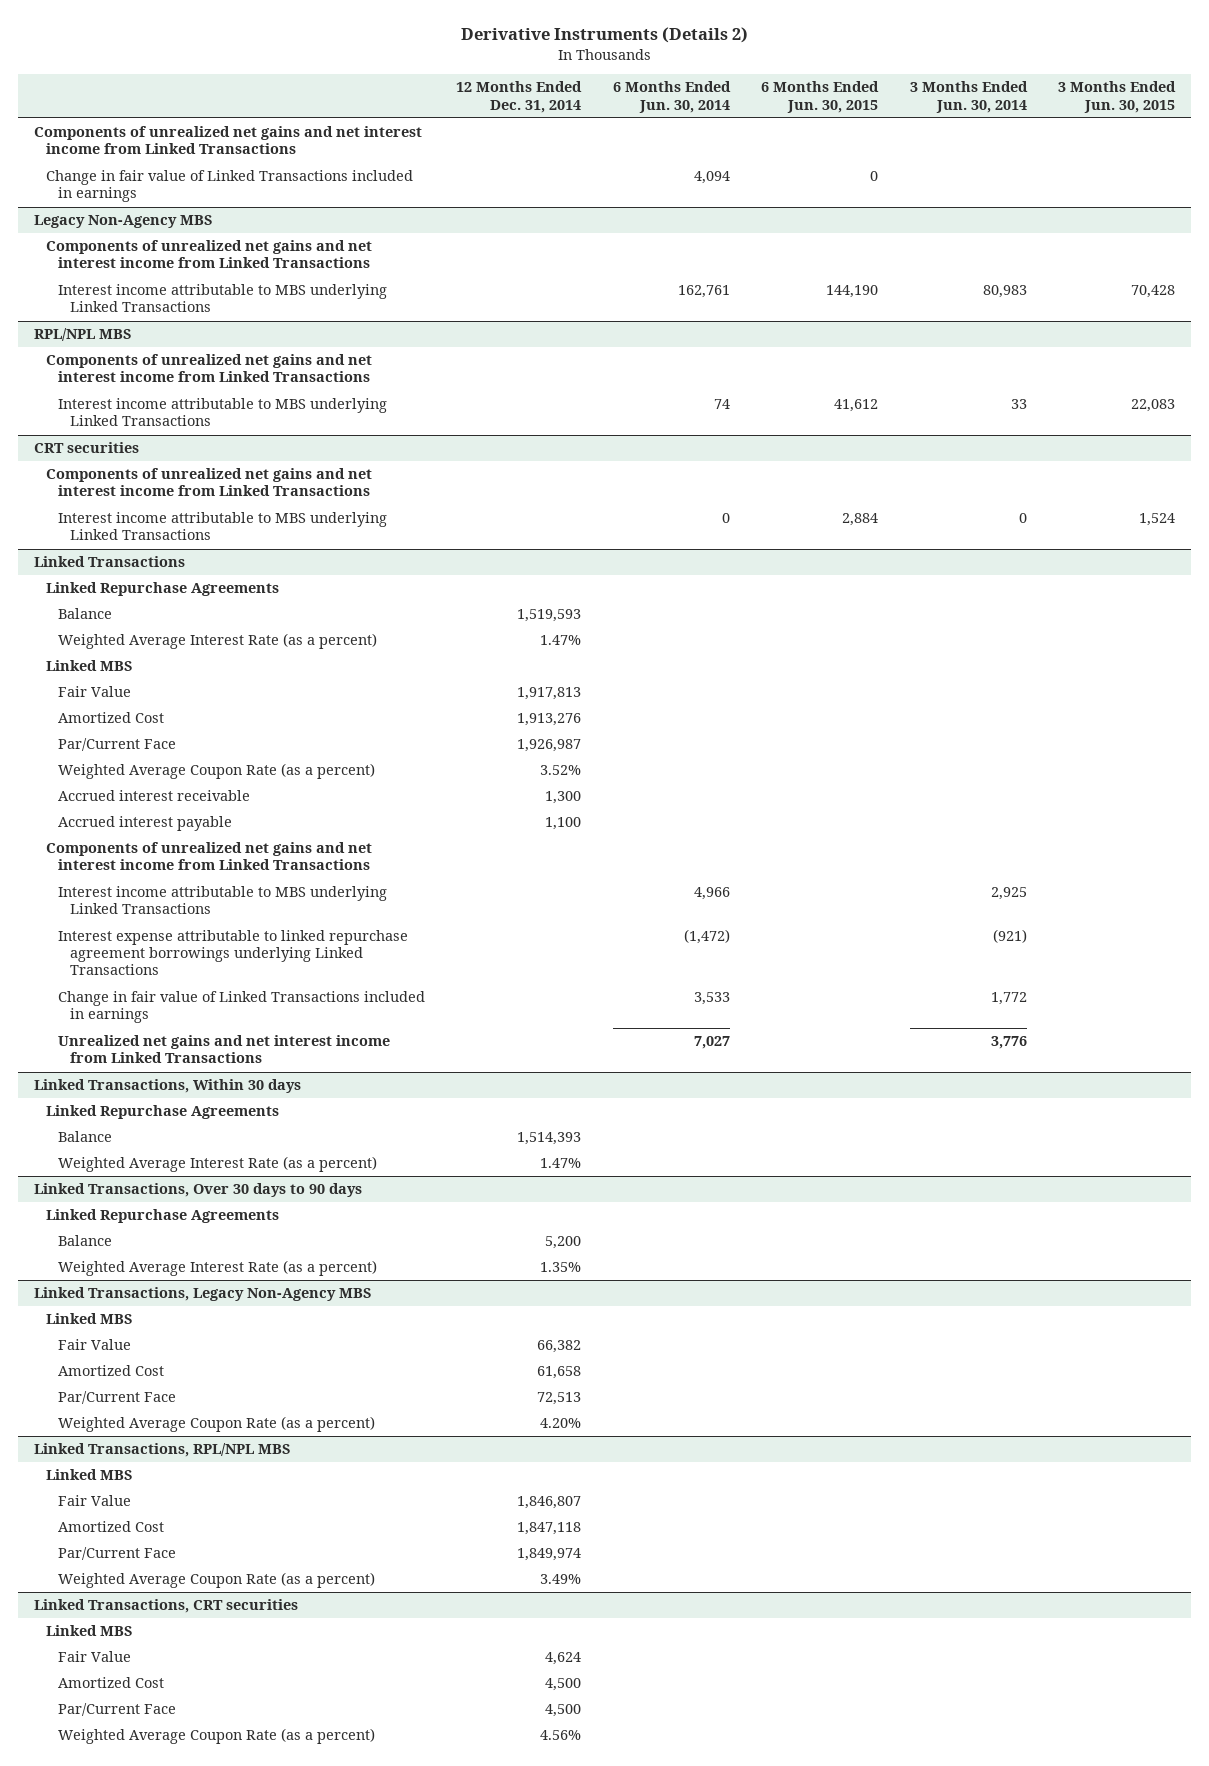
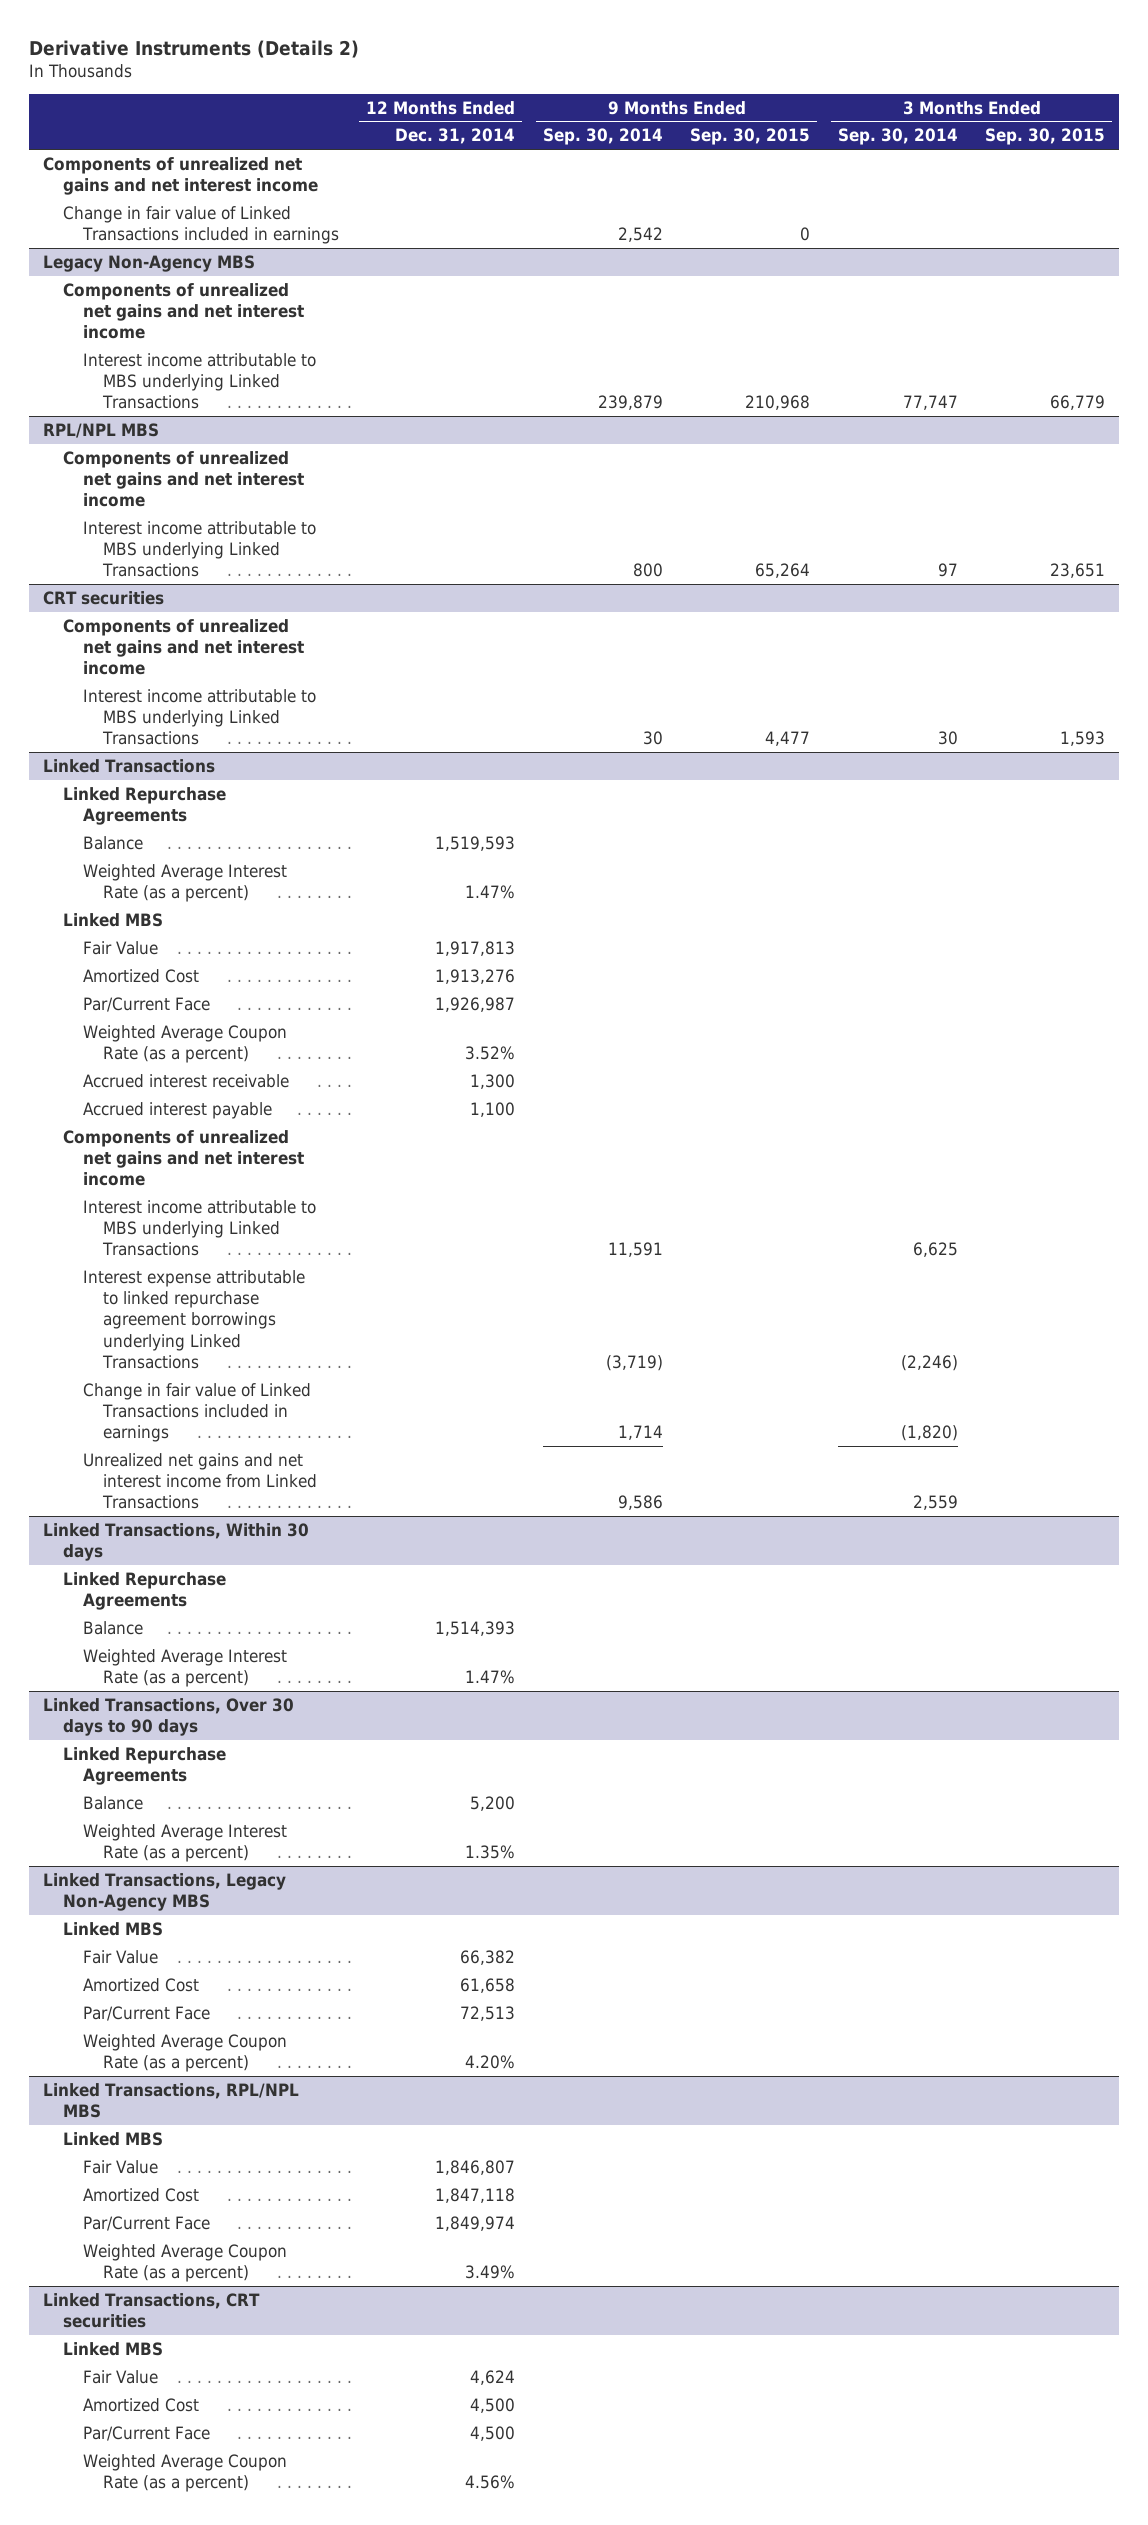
- | 12 Months Ended Dec. 31, 2014 | 6 Months Ended Jun. 30, 2014 | 6 Months Ended Jun. 30, 2015 | 3 Months Ended Jun. 30, 2014 | 3 Months Ended Jun. 30, 2015
+ | 12 Months Ended Dec. 31, 2014 | 9 Months Ended Sep. 30, 2014 | 9 Months Ended Sep. 30, 2015 | 3 Months Ended Sep. 30, 2014 | 3 Months Ended Sep. 30, 2015
- Components of unrealized net gains and net interest income from Linked Transactions
+ Components of unrealized net gains and net interest income
@ Legacy Non-Agency MBS
- Components of unrealized net gains and net interest income from Linked Transactions
+ Components of unrealized net gains and net interest income
@ RPL/NPL MBS
- Components of unrealized net gains and net interest income from Linked Transactions
+ Components of unrealized net gains and net interest income
@ CRT securities
- Components of unrealized net gains and net interest income from Linked Transactions
+ Components of unrealized net gains and net interest income
@ Linked Transactions
- Components of unrealized net gains and net interest income from Linked Transactions
+ Components of unrealized net gains and net interest income

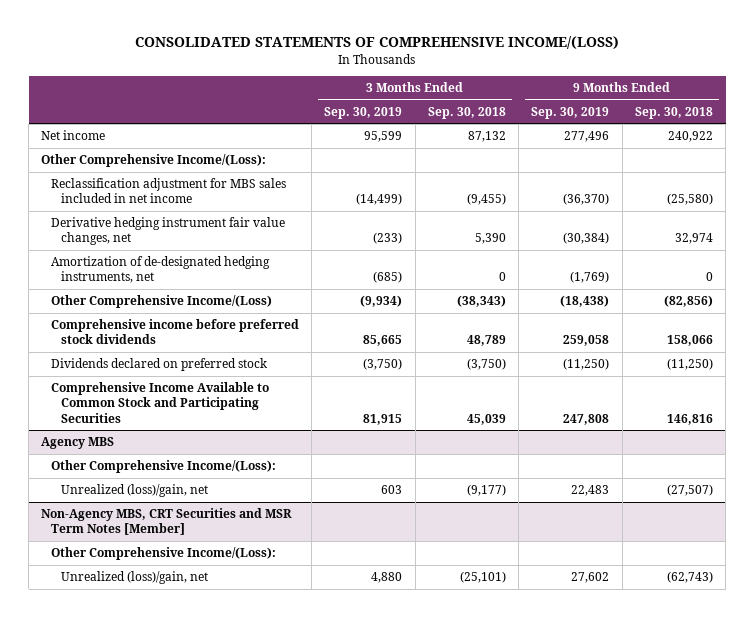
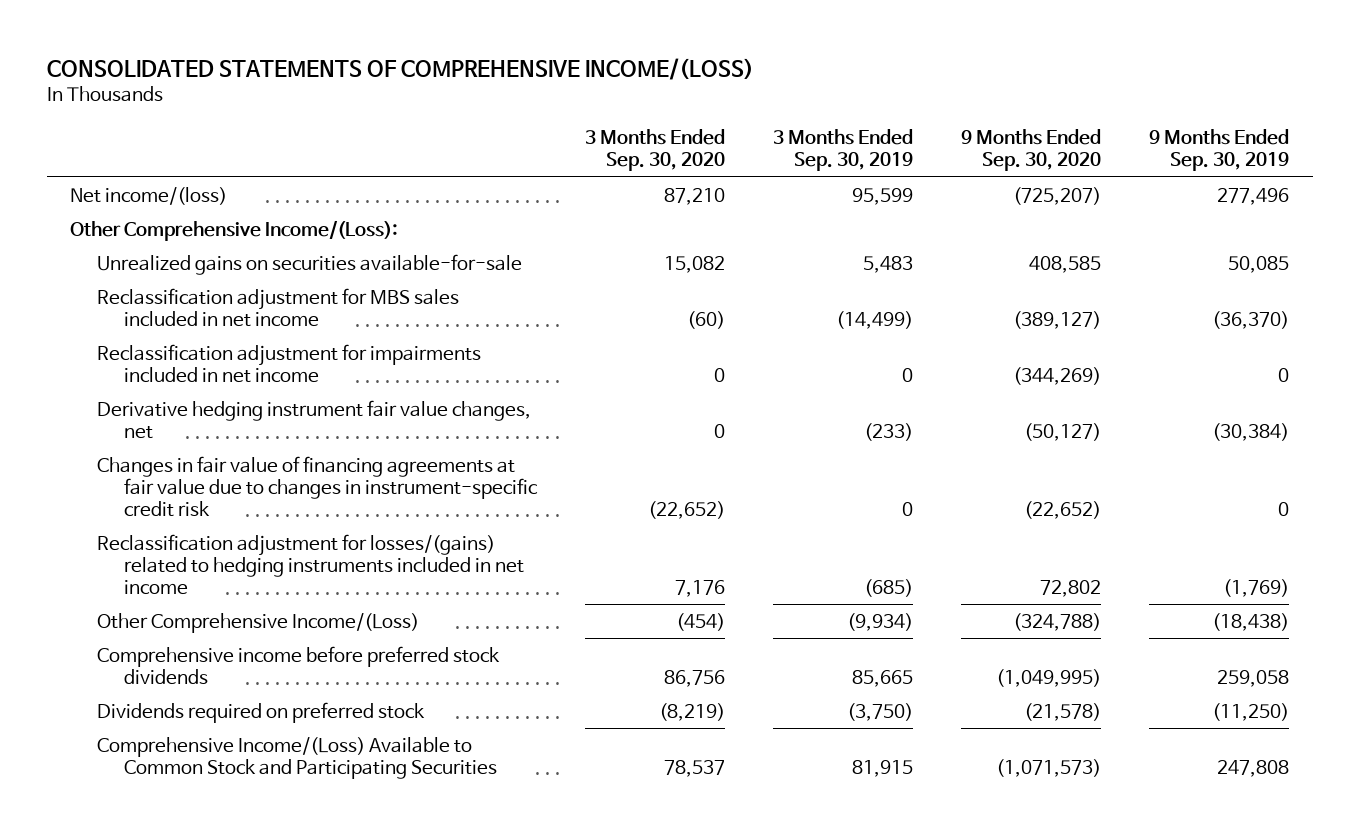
- | 3 Months Ended Sep. 30, 2019 | 3 Months Ended Sep. 30, 2018 | 9 Months Ended Sep. 30, 2019 | 9 Months Ended Sep. 30, 2018
+ | 3 Months Ended Sep. 30, 2020 | 3 Months Ended Sep. 30, 2019 | 9 Months Ended Sep. 30, 2020 | 9 Months Ended Sep. 30, 2019
- Net income | 95,599 | 87,132 | 277,496 | 240,922
+ Net income/(loss) | 87,210 | 95,599 | (725,207) | 277,496
+ Unrealized gains on securities available-for-sale | 15,082 | 5,483 | 408,585 | 50,085
+ Reclassification adjustment for impairments included in net income | 0 | 0 | (344,269) | 0
- Amortization of de-designated hedging instruments, net | (685) | 0 | (1,769) | 0
+ Changes in fair value of financing agreements at fair value due to changes in instrument-specific credit risk | (22,652) | 0 | (22,652) | 0
+ Reclassification adjustment for losses/(gains) related to hedging instruments included in net income | 7,176 | (685) | 72,802 | (1,769)
- Dividends declared on preferred stock | (3,750) | (3,750) | (11,250) | (11,250)
- Comprehensive Income Available to Common Stock and Participating Securities | 81,915 | 45,039 | 247,808 | 146,816
- Agency MBS
- Other Comprehensive Income/(Loss):
- Unrealized (loss)/gain, net | 603 | (9,177) | 22,483 | (27,507)
- Non-Agency MBS, CRT Securities and MSR Term Notes [Member]
- Other Comprehensive Income/(Loss):
- Unrealized (loss)/gain, net | 4,880 | (25,101) | 27,602 | (62,743)
+ Dividends required on preferred stock | (8,219) | (3,750) | (21,578) | (11,250)
+ Comprehensive Income/(Loss) Available to Common Stock and Participating Securities | 78,537 | 81,915 | (1,071,573) | 247,808

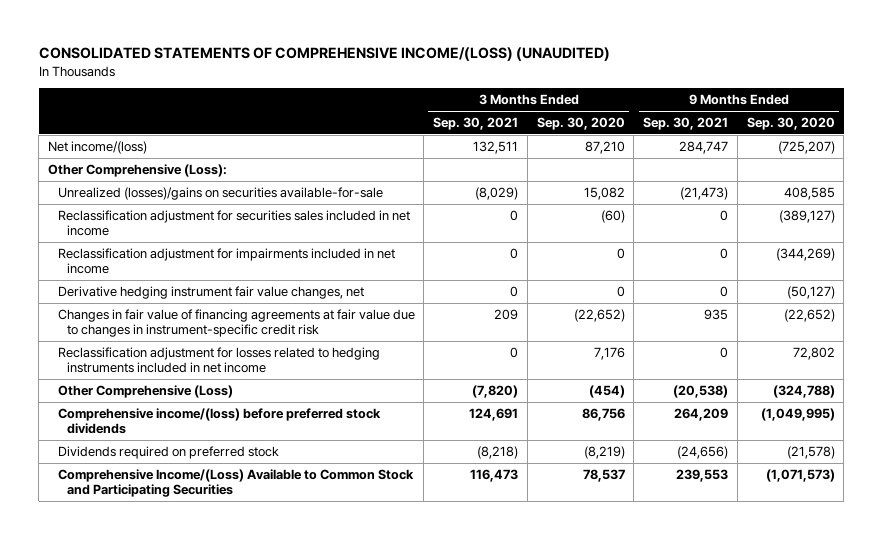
- CONSOLIDATED STATEMENTS OF COMPREHENSIVE INCOME/(LOSS)
+ CONSOLIDATED STATEMENTS OF COMPREHENSIVE INCOME/(LOSS) (UNAUDITED)
- | 3 Months Ended Sep. 30, 2020 | 3 Months Ended Sep. 30, 2019 | 9 Months Ended Sep. 30, 2020 | 9 Months Ended Sep. 30, 2019
+ | 3 Months Ended Sep. 30, 2021 | 3 Months Ended Sep. 30, 2020 | 9 Months Ended Sep. 30, 2021 | 9 Months Ended Sep. 30, 2020
- Other Comprehensive Income/(Loss):
- Unrealized gains on securities available-for-sale | 15,082 | 5,483 | 408,585 | 50,085
- Reclassification adjustment for MBS sales included in net income | (60) | (14,499) | (389,127) | (36,370)
+ Other Comprehensive (Loss):
+ Unrealized (losses)/gains on securities available-for-sale | (8,029) | 15,082 | (21,473) | 408,585
+ Reclassification adjustment for securities sales included in net income | 0 | (60) | 0 | (389,127)
- Reclassification adjustment for losses/(gains) related to hedging instruments included in net income | 7,176 | (685) | 72,802 | (1,769)
- Other Comprehensive Income/(Loss) | (454) | (9,934) | (324,788) | (18,438)
- Comprehensive income before preferred stock dividends | 86,756 | 85,665 | (1,049,995) | 259,058
+ Reclassification adjustment for losses related to hedging instruments included in net income | 0 | 7,176 | 0 | 72,802
+ Other Comprehensive (Loss) | (7,820) | (454) | (20,538) | (324,788)
+ Comprehensive income/(loss) before preferred stock dividends | 124,691 | 86,756 | 264,209 | (1,049,995)

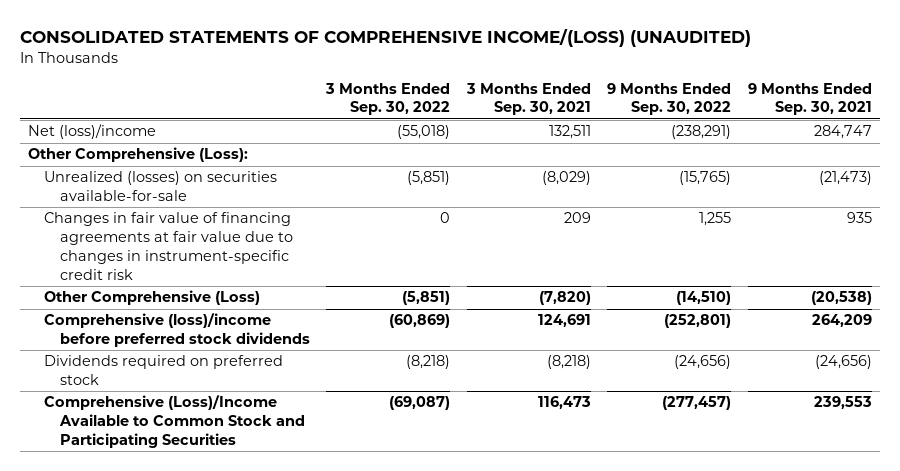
- | 3 Months Ended Sep. 30, 2021 | 3 Months Ended Sep. 30, 2020 | 9 Months Ended Sep. 30, 2021 | 9 Months Ended Sep. 30, 2020
+ | 3 Months Ended Sep. 30, 2022 | 3 Months Ended Sep. 30, 2021 | 9 Months Ended Sep. 30, 2022 | 9 Months Ended Sep. 30, 2021
- Net income/(loss) | 132,511 | 87,210 | 284,747 | (725,207)
+ Net (loss)/income | (55,018) | 132,511 | (238,291) | 284,747
- Unrealized (losses)/gains on securities available-for-sale | (8,029) | 15,082 | (21,473) | 408,585
- Reclassification adjustment for securities sales included in net income | 0 | (60) | 0 | (389,127)
- Reclassification adjustment for impairments included in net income | 0 | 0 | 0 | (344,269)
- Derivative hedging instrument fair value changes, net | 0 | 0 | 0 | (50,127)
+ Unrealized (losses) on securities available-for-sale | (5,851) | (8,029) | (15,765) | (21,473)
- Reclassification adjustment for losses related to hedging instruments included in net income | 0 | 7,176 | 0 | 72,802
- Comprehensive income/(loss) before preferred stock dividends | 124,691 | 86,756 | 264,209 | (1,049,995)
+ Comprehensive (loss)/income before preferred stock dividends | (60,869) | 124,691 | (252,801) | 264,209
- Comprehensive Income/(Loss) Available to Common Stock and Participating Securities | 116,473 | 78,537 | 239,553 | (1,071,573)
+ Comprehensive (Loss)/Income Available to Common Stock and Participating Securities | (69,087) | 116,473 | (277,457) | 239,553

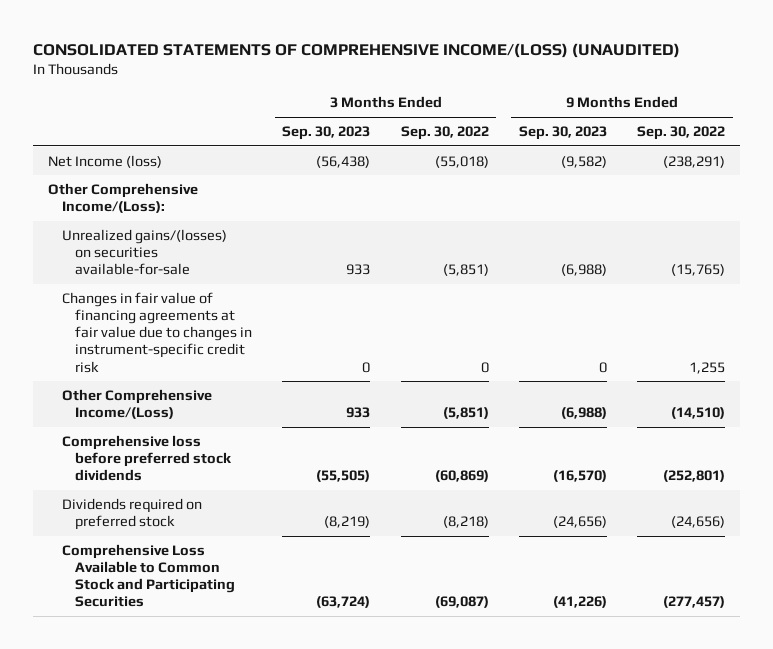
- | 3 Months Ended Sep. 30, 2022 | 3 Months Ended Sep. 30, 2021 | 9 Months Ended Sep. 30, 2022 | 9 Months Ended Sep. 30, 2021
+ | 3 Months Ended Sep. 30, 2023 | 3 Months Ended Sep. 30, 2022 | 9 Months Ended Sep. 30, 2023 | 9 Months Ended Sep. 30, 2022
- Net (loss)/income | (55,018) | 132,511 | (238,291) | 284,747
- Other Comprehensive (Loss):
- Unrealized (losses) on securities available-for-sale | (5,851) | (8,029) | (15,765) | (21,473)
+ Net Income (loss) | (56,438) | (55,018) | (9,582) | (238,291)
+ Other Comprehensive Income/(Loss):
+ Unrealized gains/(losses) on securities available-for-sale | 933 | (5,851) | (6,988) | (15,765)
- Other Comprehensive (Loss) | (5,851) | (7,820) | (14,510) | (20,538)
- Comprehensive (loss)/income before preferred stock dividends | (60,869) | 124,691 | (252,801) | 264,209
+ Other Comprehensive Income/(Loss) | 933 | (5,851) | (6,988) | (14,510)
+ Comprehensive loss before preferred stock dividends | (55,505) | (60,869) | (16,570) | (252,801)
- Comprehensive (Loss)/Income Available to Common Stock and Participating Securities | (69,087) | 116,473 | (277,457) | 239,553
+ Comprehensive Loss Available to Common Stock and Participating Securities | (63,724) | (69,087) | (41,226) | (277,457)

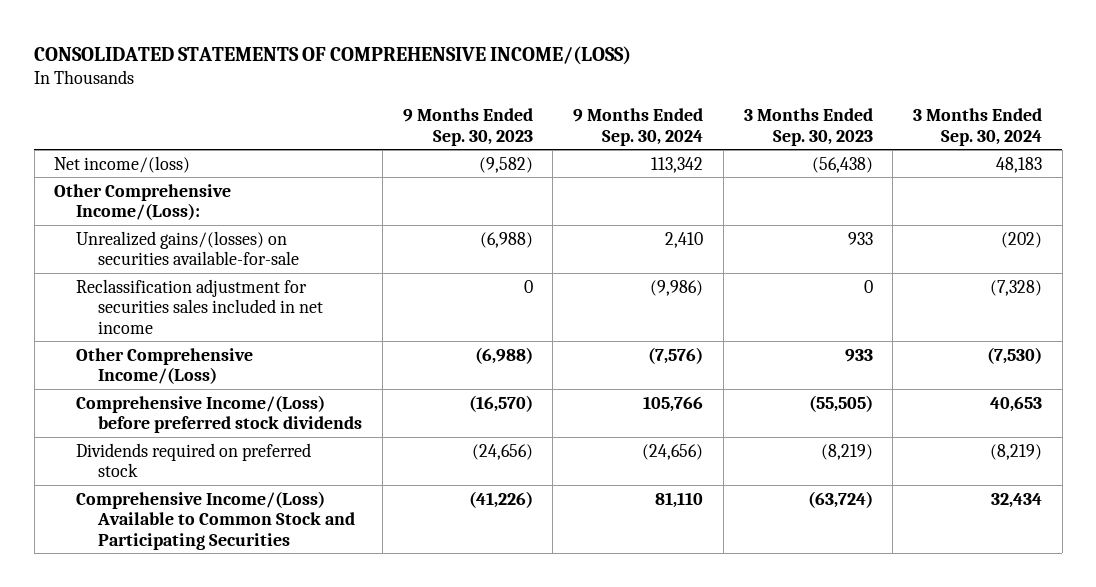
- CONSOLIDATED STATEMENTS OF COMPREHENSIVE INCOME/(LOSS) (UNAUDITED)
+ CONSOLIDATED STATEMENTS OF COMPREHENSIVE INCOME/(LOSS)
- | 3 Months Ended Sep. 30, 2023 | 3 Months Ended Sep. 30, 2022 | 9 Months Ended Sep. 30, 2023 | 9 Months Ended Sep. 30, 2022
+ | 9 Months Ended Sep. 30, 2023 | 9 Months Ended Sep. 30, 2024 | 3 Months Ended Sep. 30, 2023 | 3 Months Ended Sep. 30, 2024
- Net Income (loss) | (56,438) | (55,018) | (9,582) | (238,291)
+ Net income/(loss) | (9,582) | 113,342 | (56,438) | 48,183
- Changes in fair value of financing agreements at fair value due to changes in instrument-specific credit risk | 0 | 0 | 0 | 1,255
+ Reclassification adjustment for securities sales included in net income | 0 | (9,986) | 0 | (7,328)
- Comprehensive loss before preferred stock dividends | (55,505) | (60,869) | (16,570) | (252,801)
+ Comprehensive Income/(Loss) before preferred stock dividends | (16,570) | 105,766 | (55,505) | 40,653
- Comprehensive Loss Available to Common Stock and Participating Securities | (63,724) | (69,087) | (41,226) | (277,457)
+ Comprehensive Income/(Loss) Available to Common Stock and Participating Securities | (41,226) | 81,110 | (63,724) | 32,434

